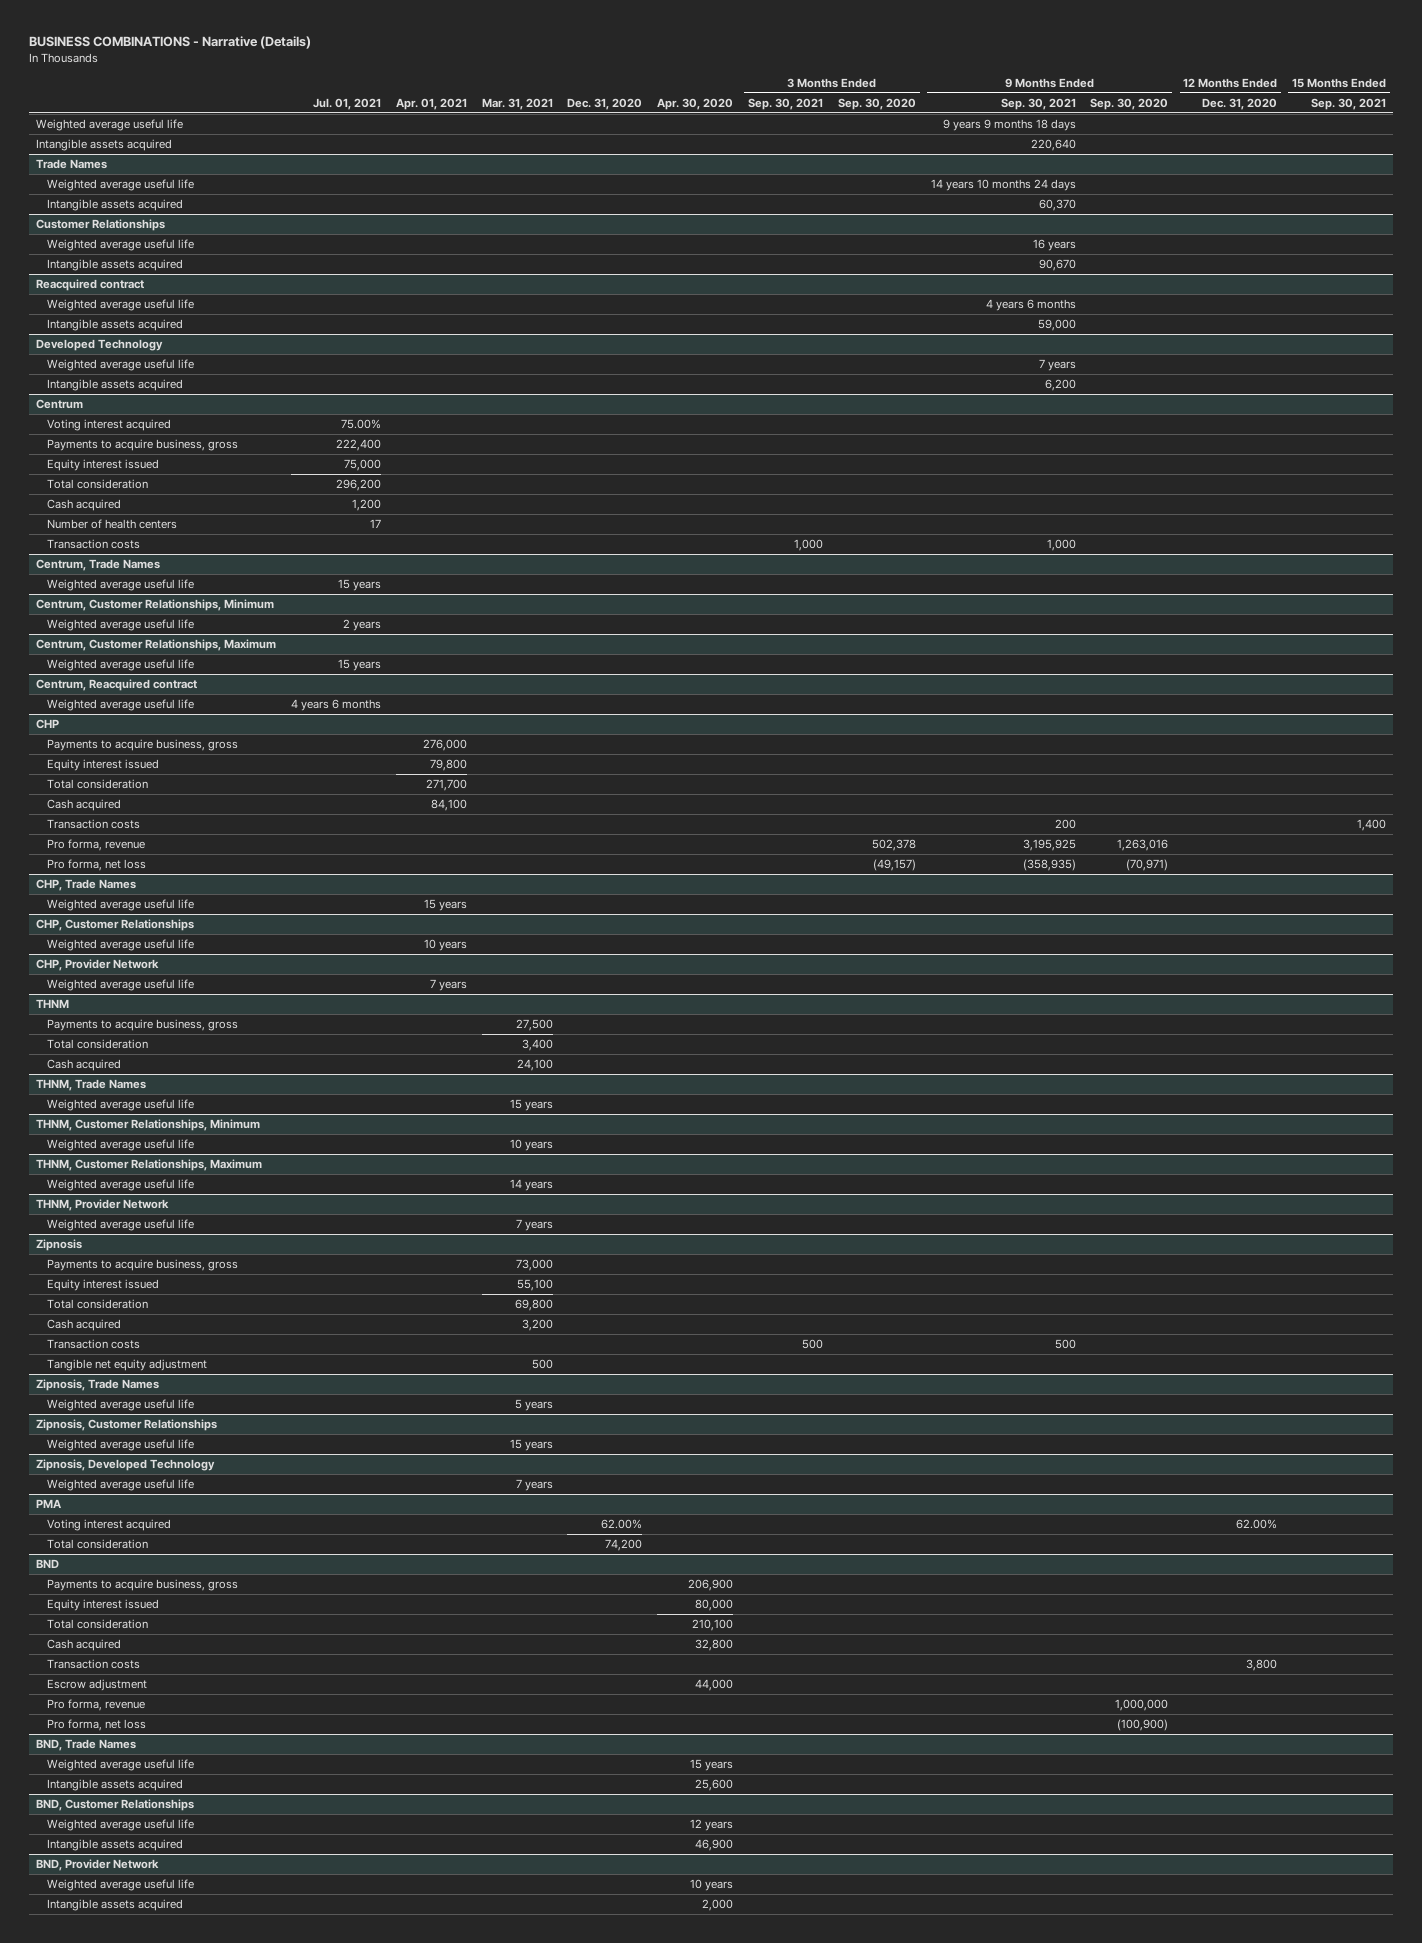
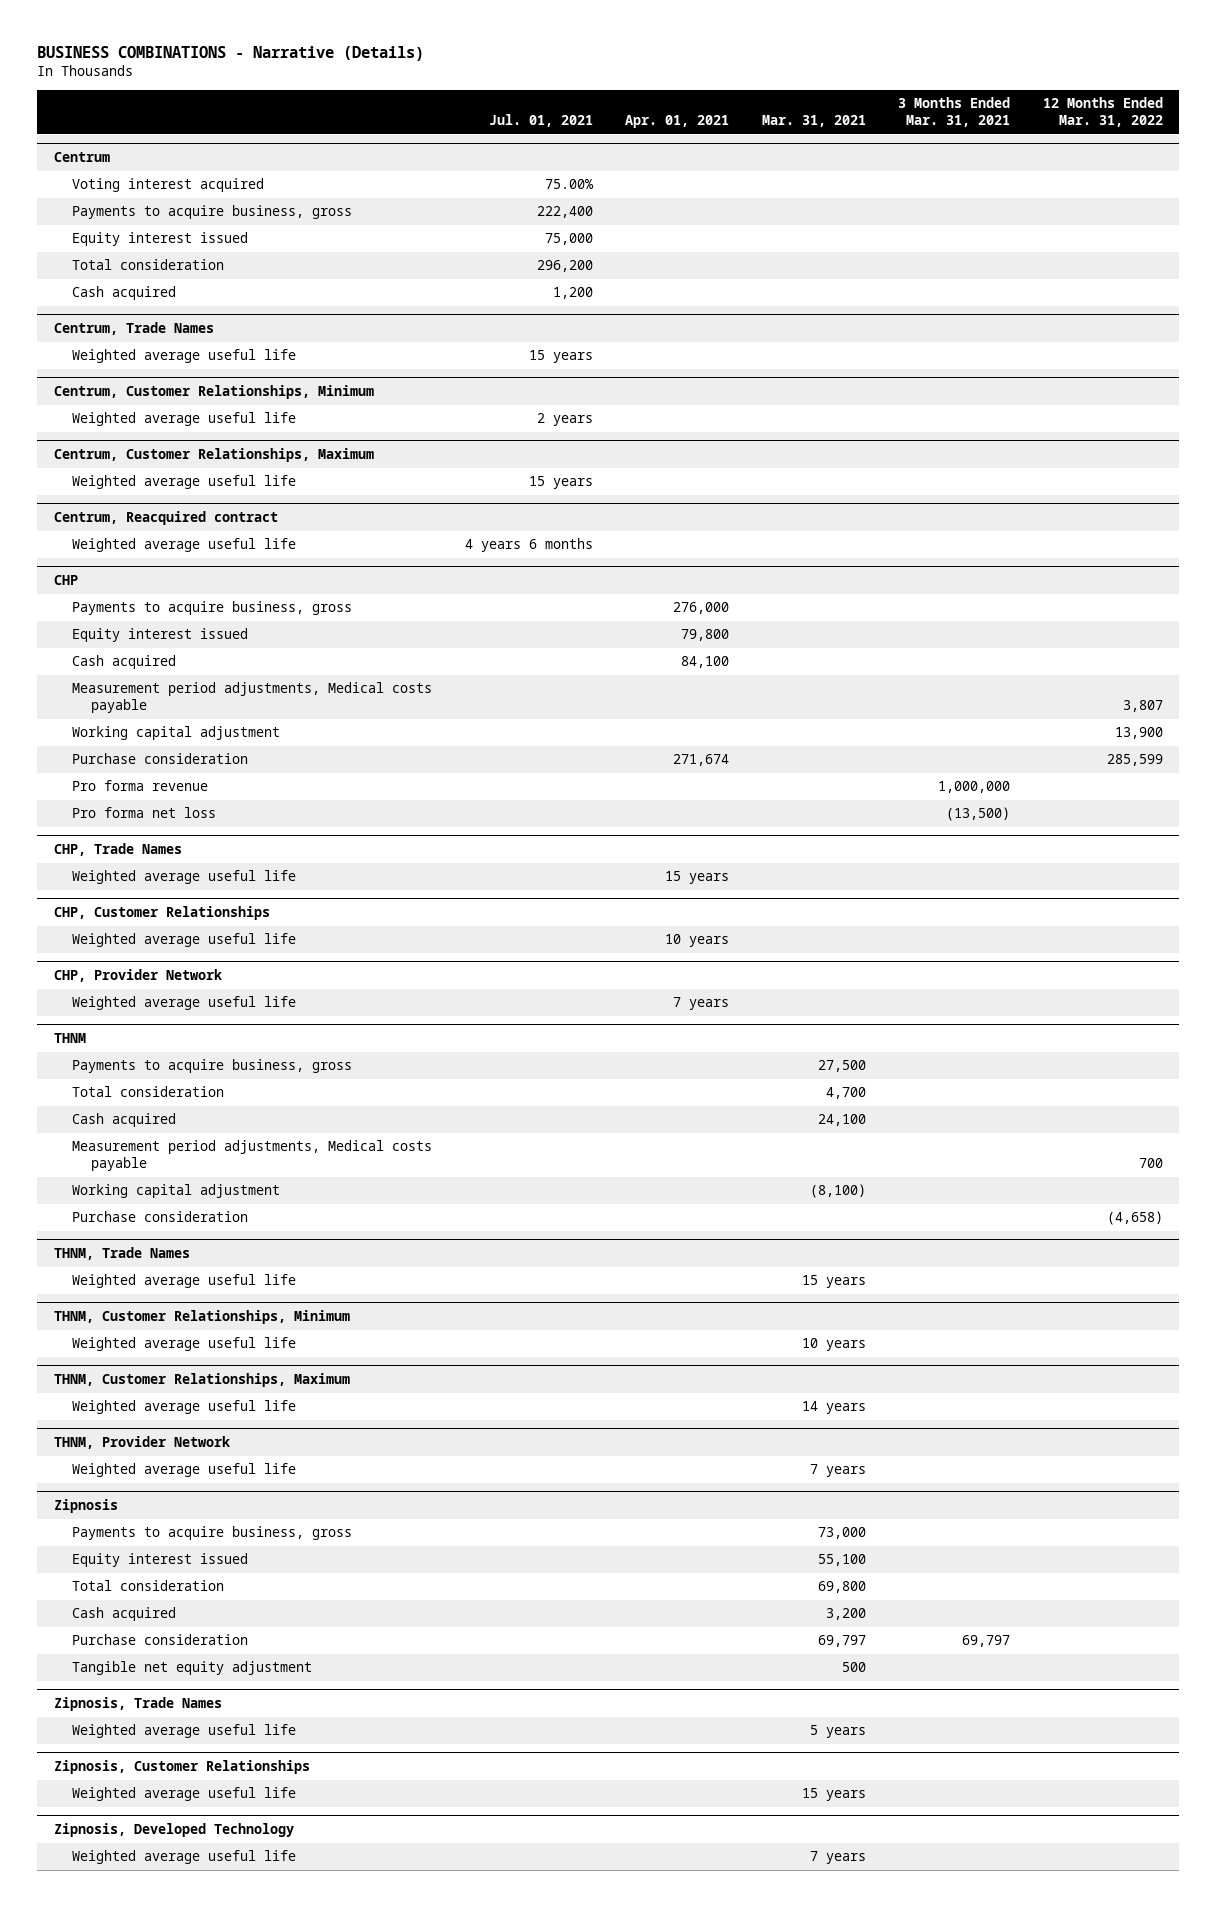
- | Jul. 01, 2021 | Apr. 01, 2021 | Mar. 31, 2021 | Dec. 31, 2020 | Apr. 30, 2020 | 3 Months Ended Sep. 30, 2021 | 3 Months Ended Sep. 30, 2020 | 9 Months Ended Sep. 30, 2021 | 9 Months Ended Sep. 30, 2020 | 12 Months Ended Dec. 31, 2020 | 15 Months Ended Sep. 30, 2021
+ | Jul. 01, 2021 | Apr. 01, 2021 | Mar. 31, 2021 | 3 Months Ended Mar. 31, 2021 | 12 Months Ended Mar. 31, 2022
- Weighted average useful life | | | | | | | | 9 years 9 months 18 days | | |
- Intangible assets acquired | | | | | | | | 220,640 | | |
- Trade Names
- Weighted average useful life | | | | | | | | 14 years 10 months 24 days | | |
- Intangible assets acquired | | | | | | | | 60,370 | | |
- Customer Relationships
- Weighted average useful life | | | | | | | | 16 years | | |
- Intangible assets acquired | | | | | | | | 90,670 | | |
- Reacquired contract
- Weighted average useful life | | | | | | | | 4 years 6 months | | |
- Intangible assets acquired | | | | | | | | 59,000 | | |
- Developed Technology
- Weighted average useful life | | | | | | | | 7 years | | |
- Intangible assets acquired | | | | | | | | 6,200 | | |
@ Centrum
- Number of health centers | 17 | | | | | | | | | |
- Transaction costs | | | | | | 1,000 | | 1,000 | | |
@ CHP
- Total consideration | | 271,700 | | | | | | | | |
- Transaction costs | | | | | | | | 200 | | | 1,400
- Pro forma, revenue | | | | | | | 502,378 | 3,195,925 | 1,263,016 | |
- Pro forma, net loss | | | | | | | (49,157) | (358,935) | (70,971) | |
+ Measurement period adjustments, Medical costs payable | | | | | 3,807
+ Working capital adjustment | | | | | 13,900
+ Purchase consideration | | 271,674 | | | 285,599
+ Pro forma revenue | | | | 1,000,000 |
+ Pro forma net loss | | | | (13,500) |
@ THNM
- Total consideration | | | 3,400 | | | | | | | |
+ Total consideration | | | 4,700 | |
+ Measurement period adjustments, Medical costs payable | | | | | 700
+ Working capital adjustment | | | (8,100) | |
+ Purchase consideration | | | | | (4,658)
@ Zipnosis
- Transaction costs | | | | | | 500 | | 500 | | |
+ Purchase consideration | | | 69,797 | 69,797 |
- PMA
- Voting interest acquired | | | | 62.00% | | | | | | 62.00% |
- Total consideration | | | | 74,200 | | | | | | |
- BND
- Payments to acquire business, gross | | | | | 206,900 | | | | | |
- Equity interest issued | | | | | 80,000 | | | | | |
- Total consideration | | | | | 210,100 | | | | | |
- Cash acquired | | | | | 32,800 | | | | | |
- Transaction costs | | | | | | | | | | 3,800 |
- Escrow adjustment | | | | | 44,000 | | | | | |
- Pro forma, revenue | | | | | | | | | 1,000,000 | |
- Pro forma, net loss | | | | | | | | | (100,900) | |
- BND, Trade Names
- Weighted average useful life | | | | | 15 years | | | | | |
- Intangible assets acquired | | | | | 25,600 | | | | | |
- BND, Customer Relationships
- Weighted average useful life | | | | | 12 years | | | | | |
- Intangible assets acquired | | | | | 46,900 | | | | | |
- BND, Provider Network
- Weighted average useful life | | | | | 10 years | | | | | |
- Intangible assets acquired | | | | | 2,000 | | | | | |

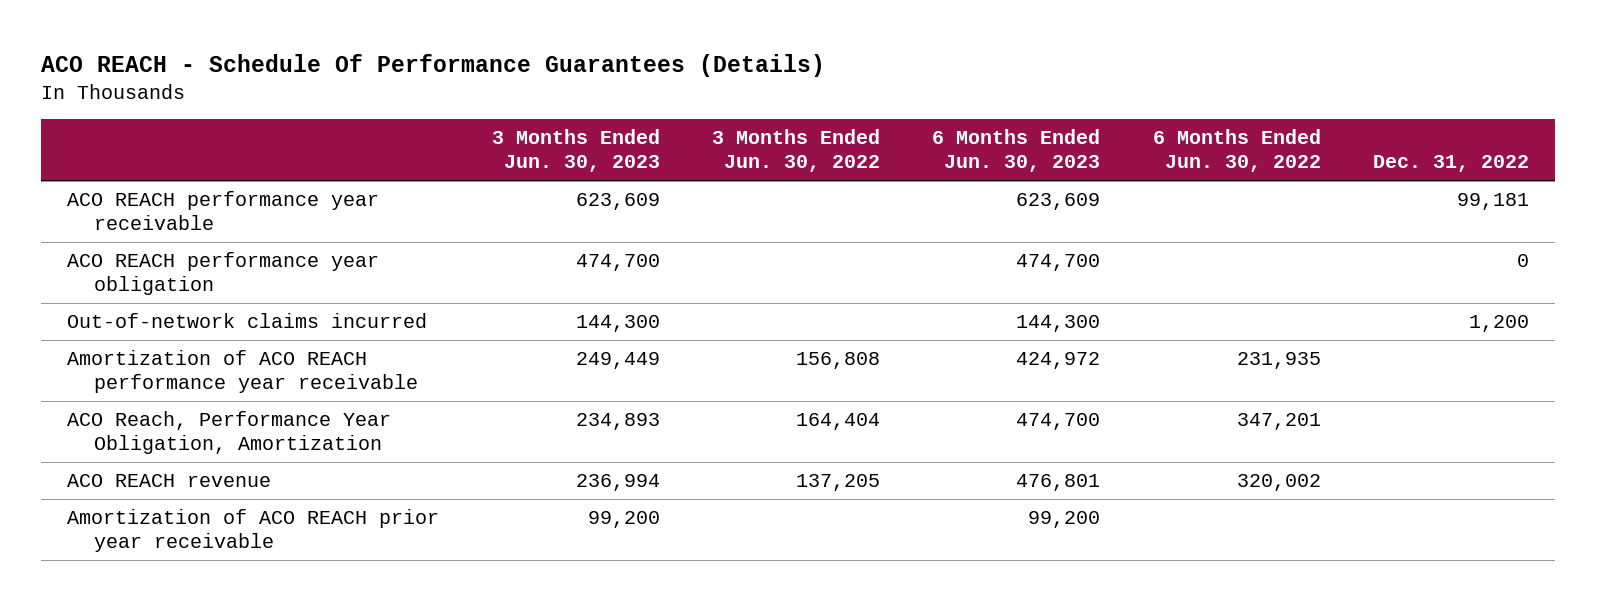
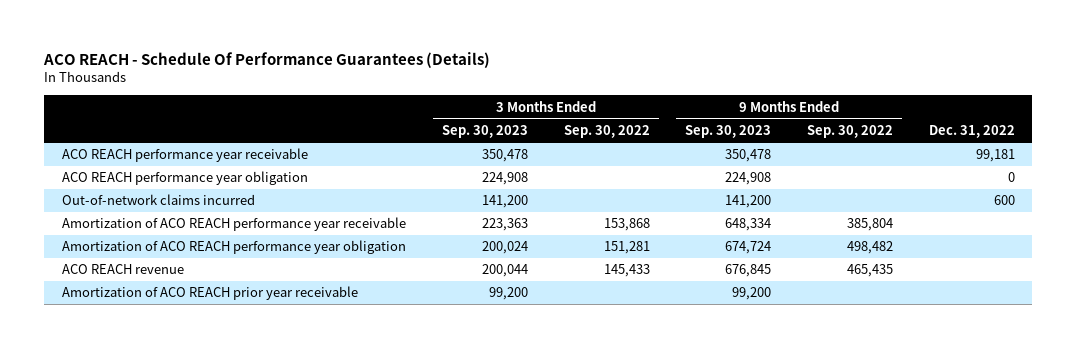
- | 3 Months Ended Jun. 30, 2023 | 3 Months Ended Jun. 30, 2022 | 6 Months Ended Jun. 30, 2023 | 6 Months Ended Jun. 30, 2022 | Dec. 31, 2022
+ | 3 Months Ended Sep. 30, 2023 | 3 Months Ended Sep. 30, 2022 | 9 Months Ended Sep. 30, 2023 | 9 Months Ended Sep. 30, 2022 | Dec. 31, 2022
- Out-of-network claims incurred | 144,300 | | 144,300 | | 1,200
+ Out-of-network claims incurred | 141,200 | | 141,200 | | 600
- ACO Reach, Performance Year Obligation, Amortization | 234,893 | 164,404 | 474,700 | 347,201 |
+ Amortization of ACO REACH performance year obligation | 200,024 | 151,281 | 674,724 | 498,482 |

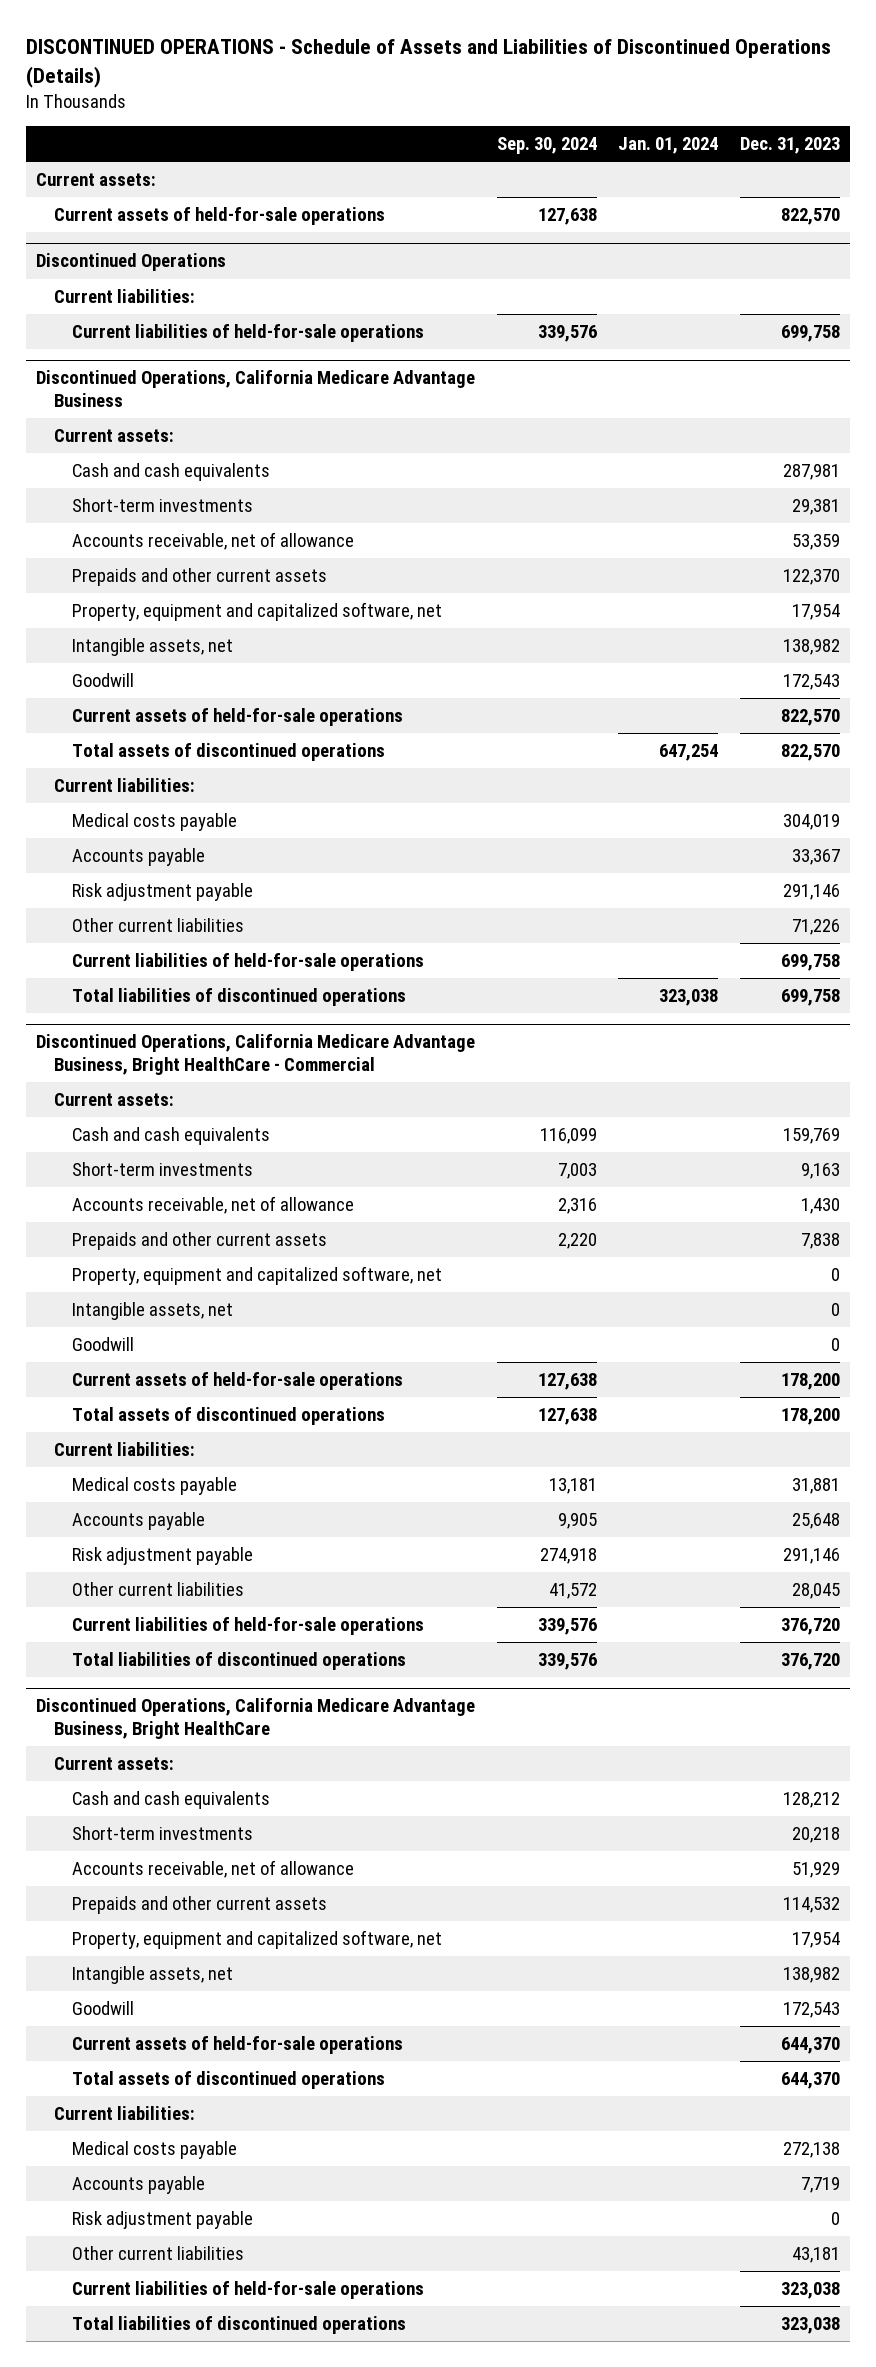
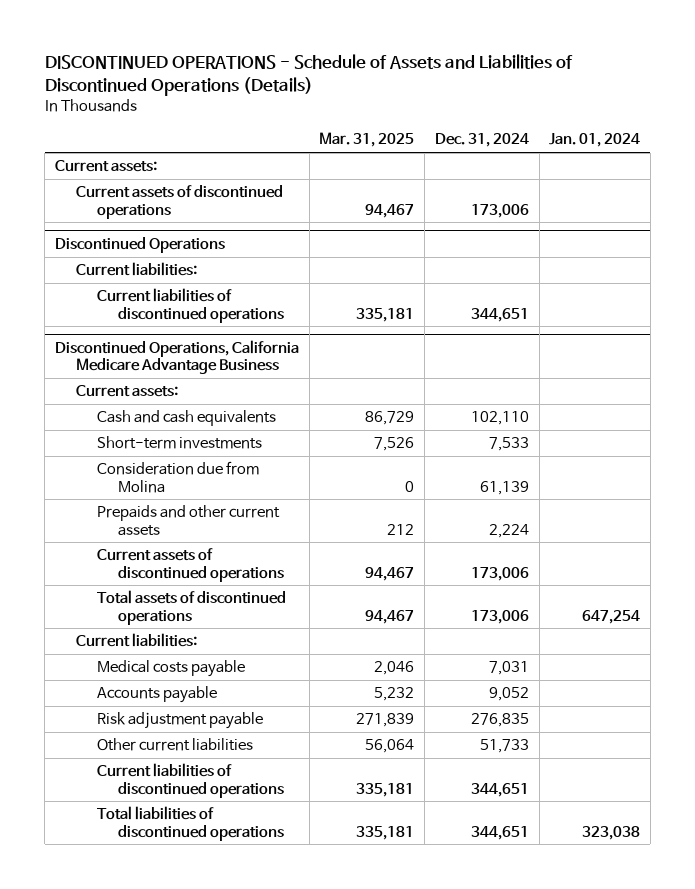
- | Sep. 30, 2024 | Jan. 01, 2024 | Dec. 31, 2023
+ | Mar. 31, 2025 | Dec. 31, 2024 | Jan. 01, 2024
- Current assets of held-for-sale operations | 127,638 | | 822,570
+ Current assets of discontinued operations | 94,467 | 173,006 |
@ Discontinued Operations
- Current liabilities of held-for-sale operations | 339,576 | | 699,758
+ Current liabilities of discontinued operations | 335,181 | 344,651 |
@ Discontinued Operations, California Medicare Advantage Business
- Accounts receivable, net of allowance | | | 53,359
+ Consideration due from Molina | 0 | 61,139 |
- Property, equipment and capitalized software, net | | | 17,954
- Intangible assets, net | | | 138,982
- Goodwill | | | 172,543
- Current assets of held-for-sale operations | | | 822,570
+ Current assets of discontinued operations | 94,467 | 173,006 |
- Current liabilities of held-for-sale operations | | | 699,758
+ Current liabilities of discontinued operations | 335,181 | 344,651 |
- Discontinued Operations, California Medicare Advantage Business, Bright HealthCare - Commercial
- Current assets:
- Cash and cash equivalents | 116,099 | | 159,769
- Short-term investments | 7,003 | | 9,163
- Accounts receivable, net of allowance | 2,316 | | 1,430
- Prepaids and other current assets | 2,220 | | 7,838
- Property, equipment and capitalized software, net | | | 0
- Intangible assets, net | | | 0
- Goodwill | | | 0
- Current assets of held-for-sale operations | 127,638 | | 178,200
- Total assets of discontinued operations | 127,638 | | 178,200
- Current liabilities:
- Medical costs payable | 13,181 | | 31,881
- Accounts payable | 9,905 | | 25,648
- Risk adjustment payable | 274,918 | | 291,146
- Other current liabilities | 41,572 | | 28,045
- Current liabilities of held-for-sale operations | 339,576 | | 376,720
- Total liabilities of discontinued operations | 339,576 | | 376,720
- Discontinued Operations, California Medicare Advantage Business, Bright HealthCare
- Current assets:
- Cash and cash equivalents | | | 128,212
- Short-term investments | | | 20,218
- Accounts receivable, net of allowance | | | 51,929
- Prepaids and other current assets | | | 114,532
- Property, equipment and capitalized software, net | | | 17,954
- Intangible assets, net | | | 138,982
- Goodwill | | | 172,543
- Current assets of held-for-sale operations | | | 644,370
- Total assets of discontinued operations | | | 644,370
- Current liabilities:
- Medical costs payable | | | 272,138
- Accounts payable | | | 7,719
- Risk adjustment payable | | | 0
- Other current liabilities | | | 43,181
- Current liabilities of held-for-sale operations | | | 323,038
- Total liabilities of discontinued operations | | | 323,038

